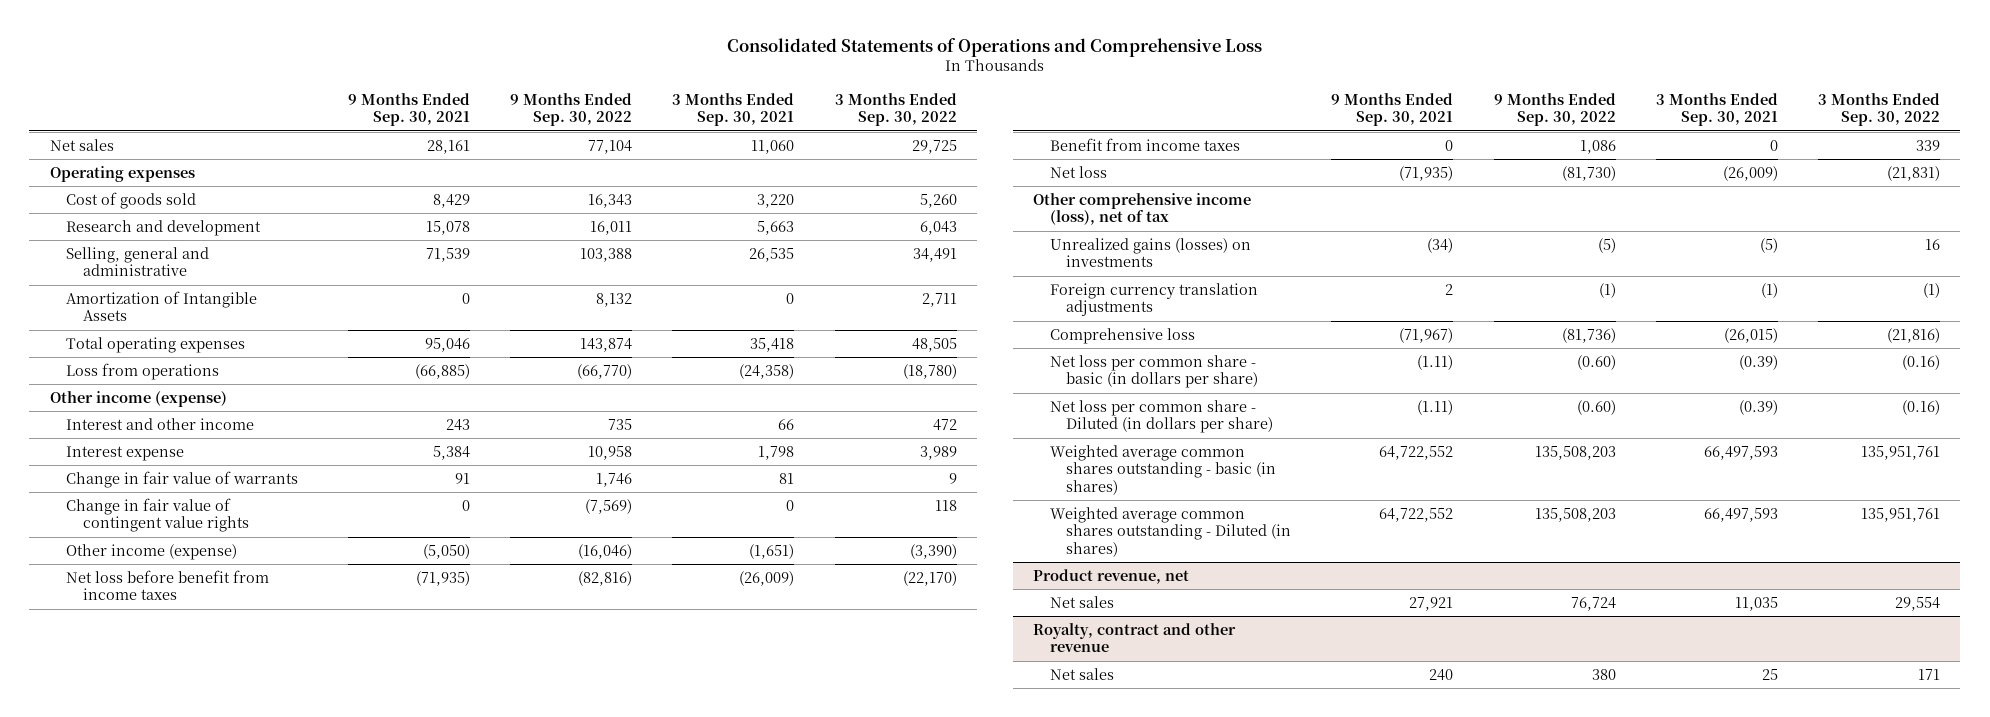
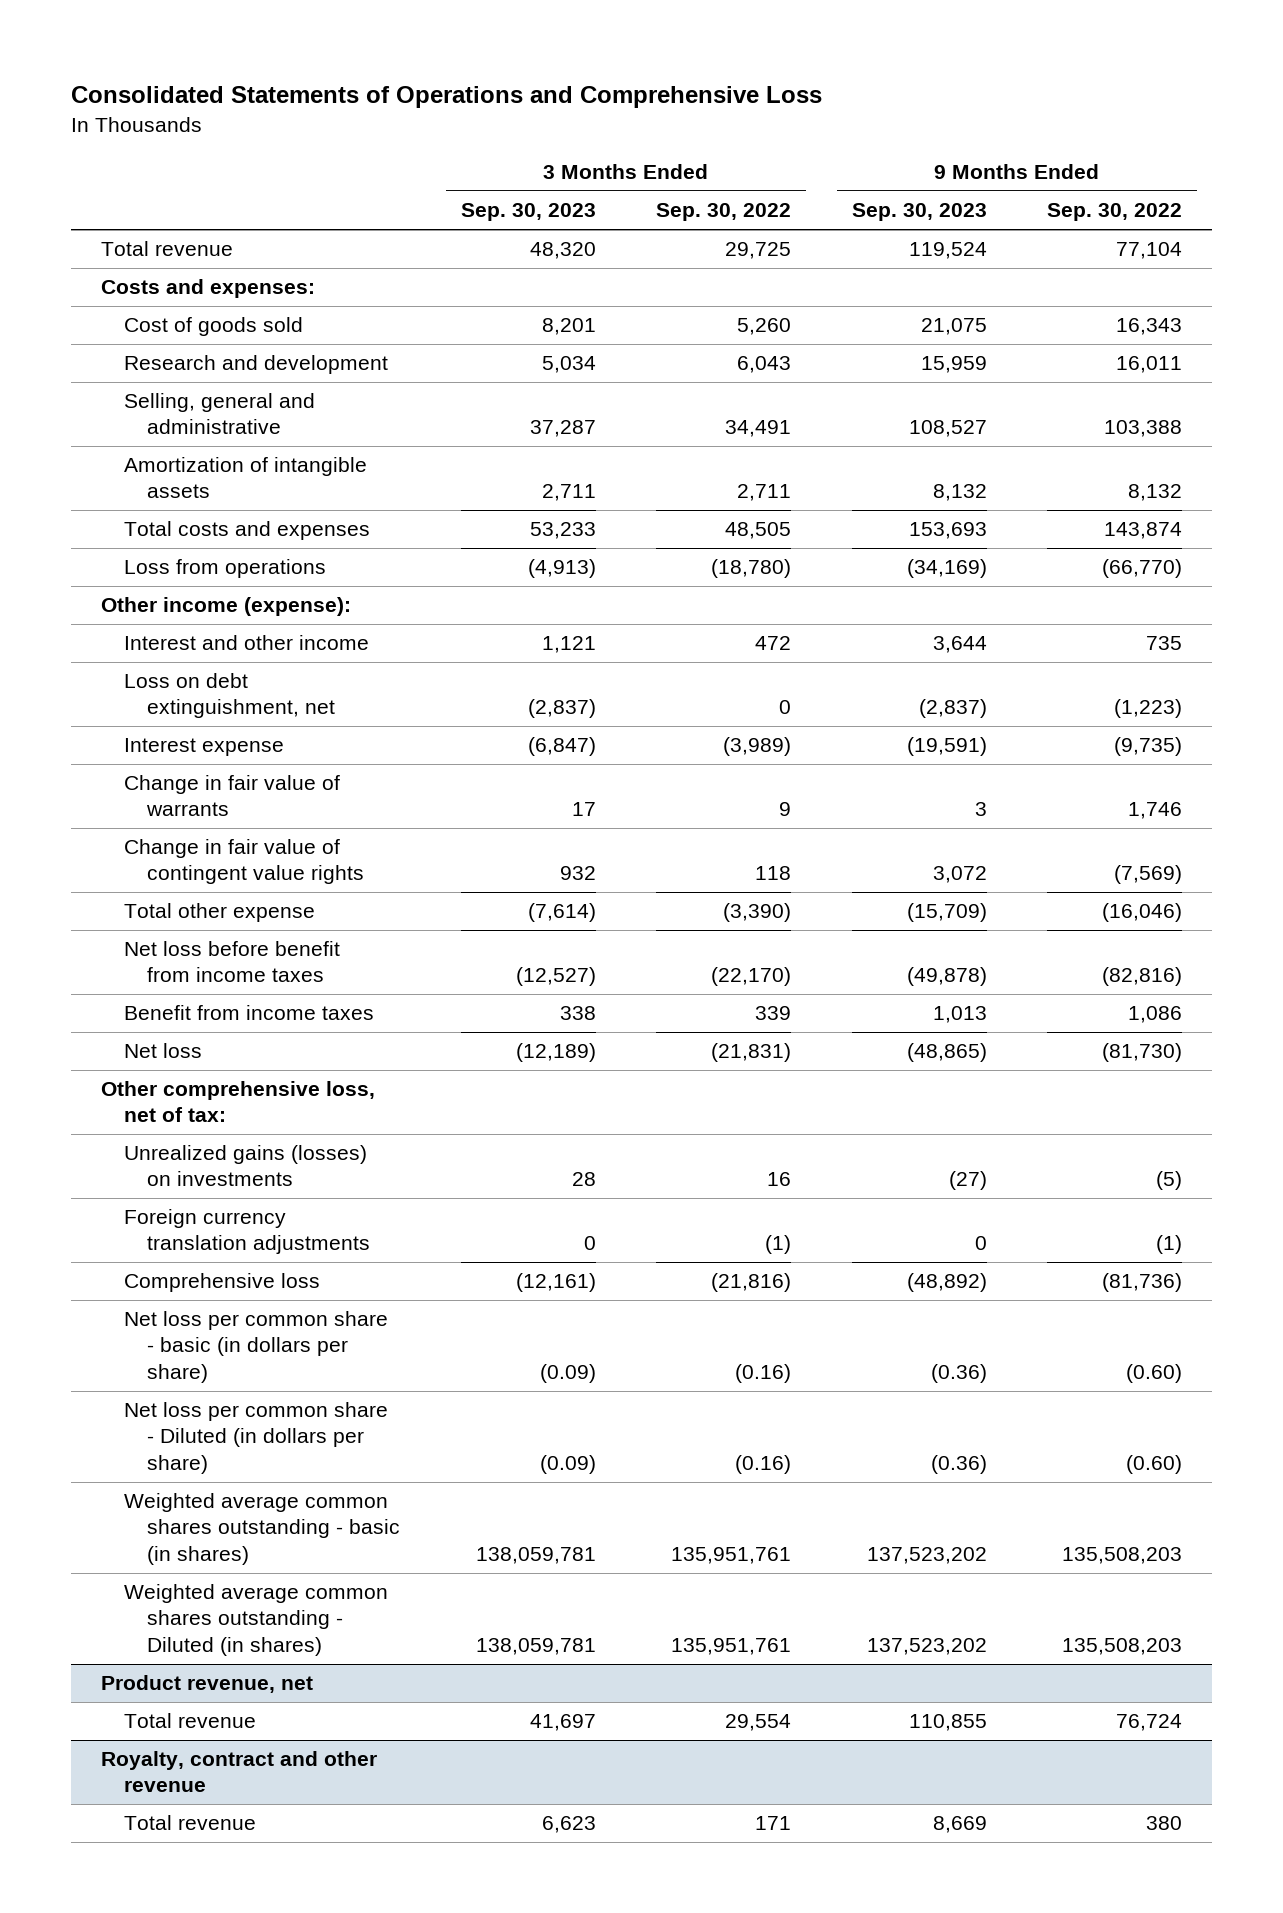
- | 9 Months Ended Sep. 30, 2021 | 9 Months Ended Sep. 30, 2022 | 3 Months Ended Sep. 30, 2021 | 3 Months Ended Sep. 30, 2022
+ | 3 Months Ended Sep. 30, 2023 | 3 Months Ended Sep. 30, 2022 | 9 Months Ended Sep. 30, 2023 | 9 Months Ended Sep. 30, 2022
- Net sales | 28,161 | 77,104 | 11,060 | 29,725
- Operating expenses
+ Total revenue | 48,320 | 29,725 | 119,524 | 77,104
+ Costs and expenses:
- Amortization of Intangible Assets | 0 | 8,132 | 0 | 2,711
- Total operating expenses | 95,046 | 143,874 | 35,418 | 48,505
+ Amortization of intangible assets | 2,711 | 2,711 | 8,132 | 8,132
+ Total costs and expenses | 53,233 | 48,505 | 153,693 | 143,874
- Other income (expense)
+ Other income (expense):
- Interest expense | 5,384 | 10,958 | 1,798 | 3,989
+ Loss on debt extinguishment, net | (2,837) | 0 | (2,837) | (1,223)
+ Interest expense | (6,847) | (3,989) | (19,591) | (9,735)
- Other income (expense) | (5,050) | (16,046) | (1,651) | (3,390)
+ Total other expense | (7,614) | (3,390) | (15,709) | (16,046)
- Other comprehensive income (loss), net of tax
+ Other comprehensive loss, net of tax:
@ Product revenue, net
- Net sales | 27,921 | 76,724 | 11,035 | 29,554
+ Total revenue | 41,697 | 29,554 | 110,855 | 76,724
@ Royalty, contract and other revenue
- Net sales | 240 | 380 | 25 | 171
+ Total revenue | 6,623 | 171 | 8,669 | 380

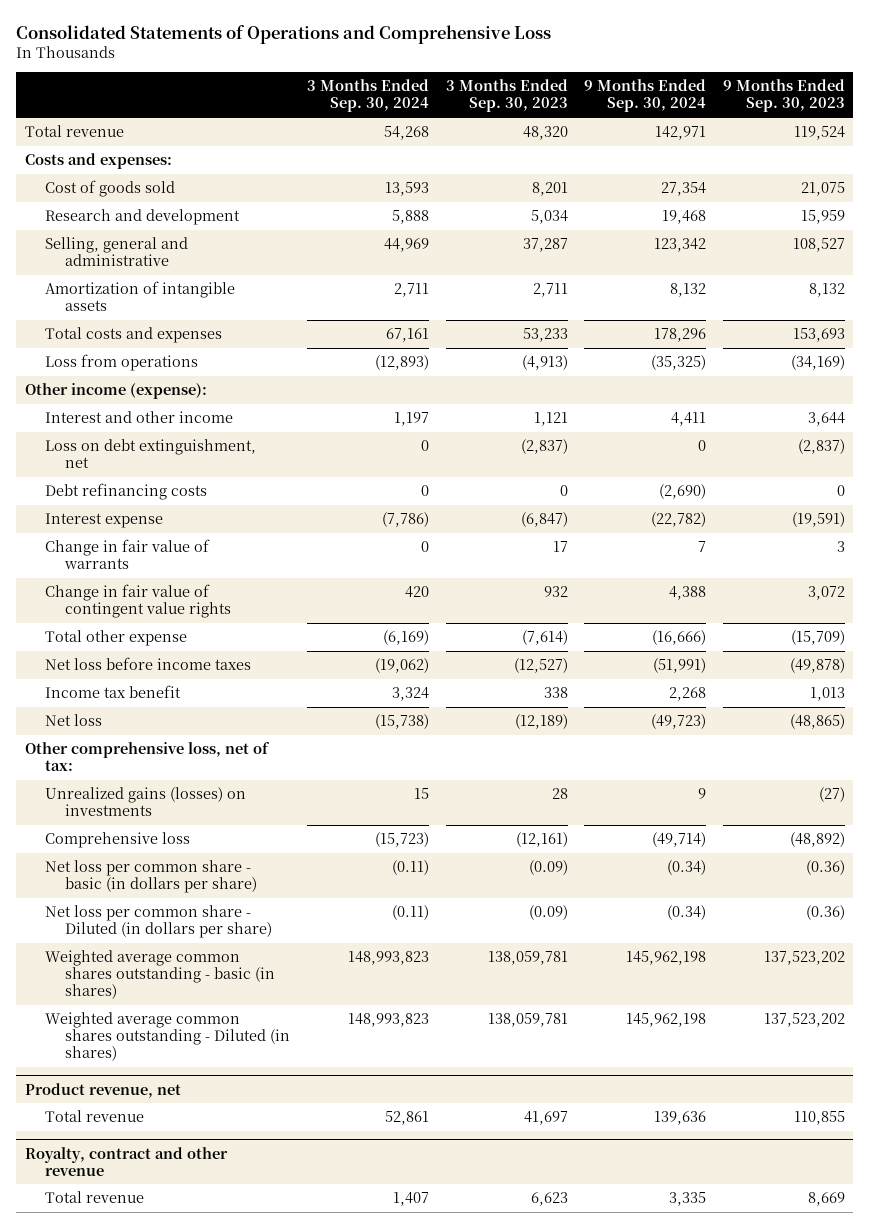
- | 3 Months Ended Sep. 30, 2023 | 3 Months Ended Sep. 30, 2022 | 9 Months Ended Sep. 30, 2023 | 9 Months Ended Sep. 30, 2022
+ | 3 Months Ended Sep. 30, 2024 | 3 Months Ended Sep. 30, 2023 | 9 Months Ended Sep. 30, 2024 | 9 Months Ended Sep. 30, 2023
+ Debt refinancing costs | 0 | 0 | (2,690) | 0
- Net loss before benefit from income taxes | (12,527) | (22,170) | (49,878) | (82,816)
- Benefit from income taxes | 338 | 339 | 1,013 | 1,086
+ Net loss before income taxes | (19,062) | (12,527) | (51,991) | (49,878)
+ Income tax benefit | 3,324 | 338 | 2,268 | 1,013
- Foreign currency translation adjustments | 0 | (1) | 0 | (1)

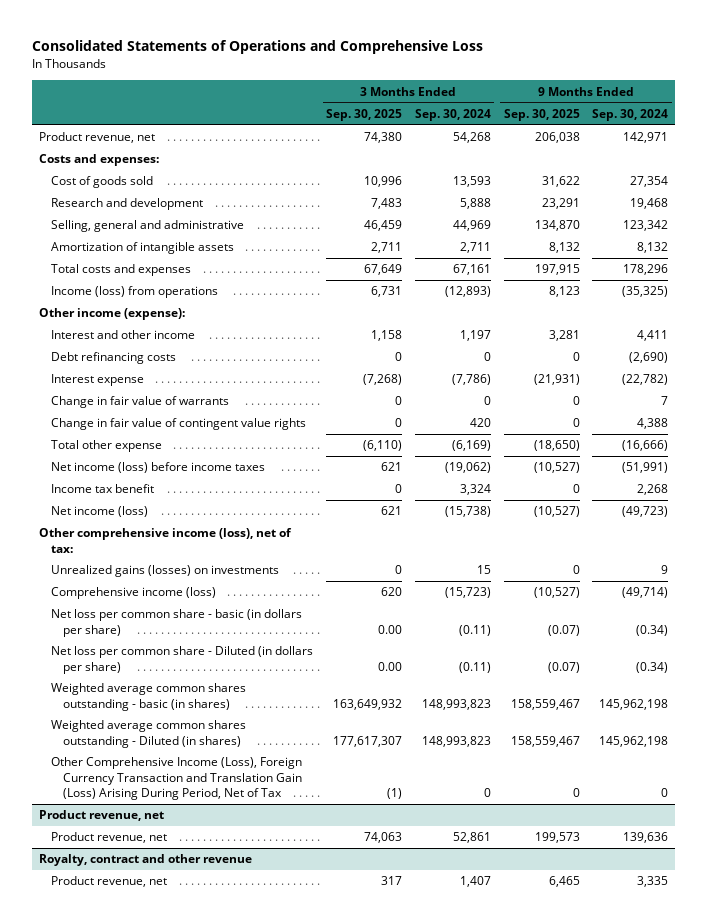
- | 3 Months Ended Sep. 30, 2024 | 3 Months Ended Sep. 30, 2023 | 9 Months Ended Sep. 30, 2024 | 9 Months Ended Sep. 30, 2023
+ | 3 Months Ended Sep. 30, 2025 | 3 Months Ended Sep. 30, 2024 | 9 Months Ended Sep. 30, 2025 | 9 Months Ended Sep. 30, 2024
- Total revenue | 54,268 | 48,320 | 142,971 | 119,524
+ Product revenue, net | 74,380 | 54,268 | 206,038 | 142,971
- Loss from operations | (12,893) | (4,913) | (35,325) | (34,169)
+ Income (loss) from operations | 6,731 | (12,893) | 8,123 | (35,325)
- Loss on debt extinguishment, net | 0 | (2,837) | 0 | (2,837)
- Net loss before income taxes | (19,062) | (12,527) | (51,991) | (49,878)
+ Net income (loss) before income taxes | 621 | (19,062) | (10,527) | (51,991)
- Net loss | (15,738) | (12,189) | (49,723) | (48,865)
- Other comprehensive loss, net of tax:
+ Net income (loss) | 621 | (15,738) | (10,527) | (49,723)
+ Other comprehensive income (loss), net of tax:
- Comprehensive loss | (15,723) | (12,161) | (49,714) | (48,892)
+ Comprehensive income (loss) | 620 | (15,723) | (10,527) | (49,714)
+ Other Comprehensive Income (Loss), Foreign Currency Transaction and Translation Gain (Loss) Arising During Period, Net of Tax | (1) | 0 | 0 | 0
@ Product revenue, net
- Total revenue | 52,861 | 41,697 | 139,636 | 110,855
+ Product revenue, net | 74,063 | 52,861 | 199,573 | 139,636
@ Royalty, contract and other revenue
- Total revenue | 1,407 | 6,623 | 3,335 | 8,669
+ Product revenue, net | 317 | 1,407 | 6,465 | 3,335

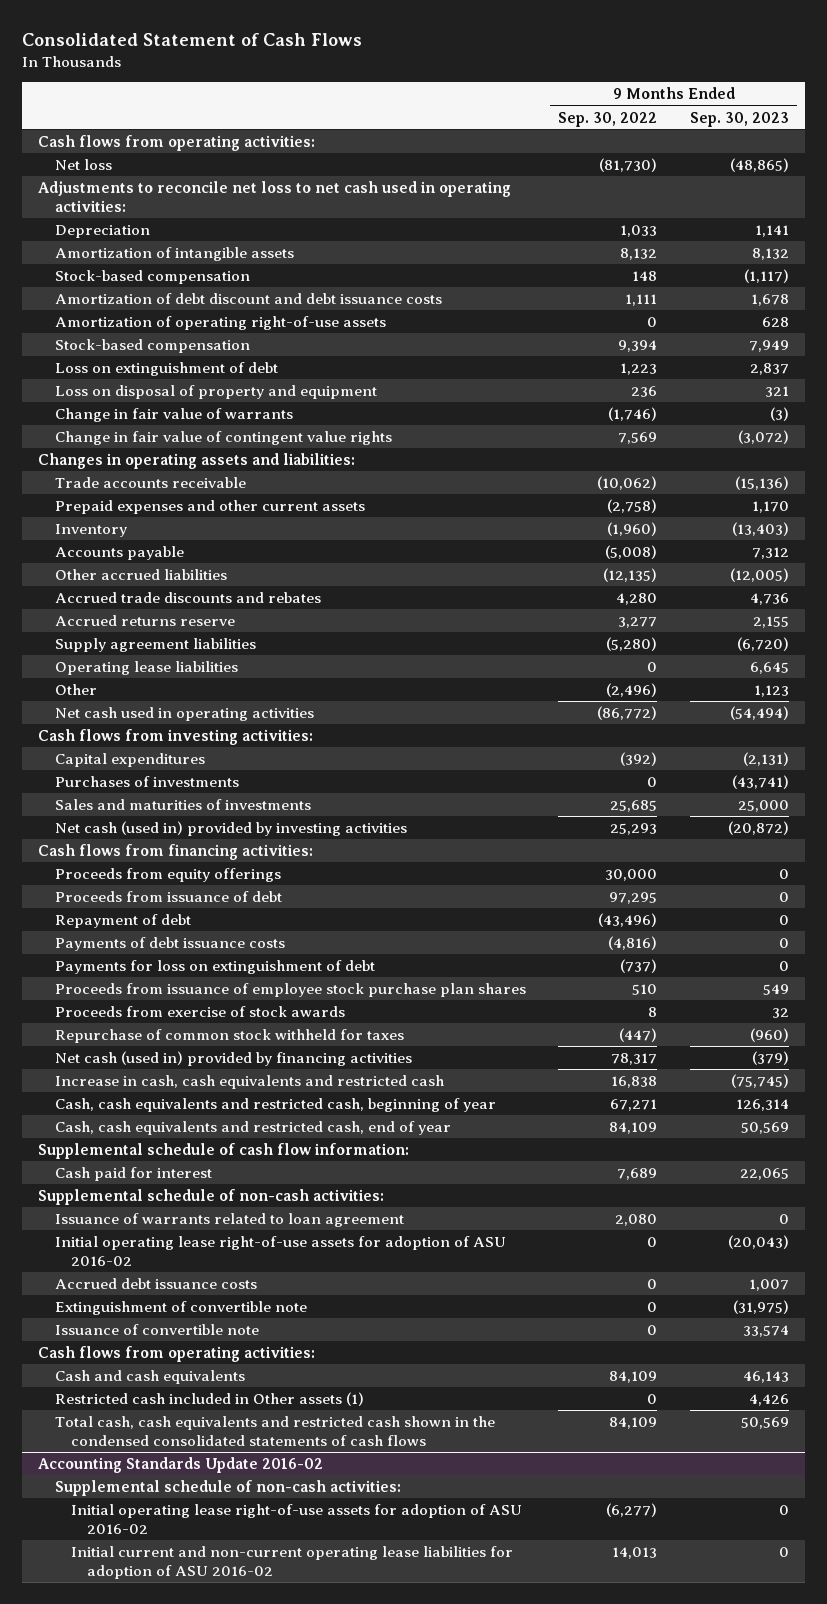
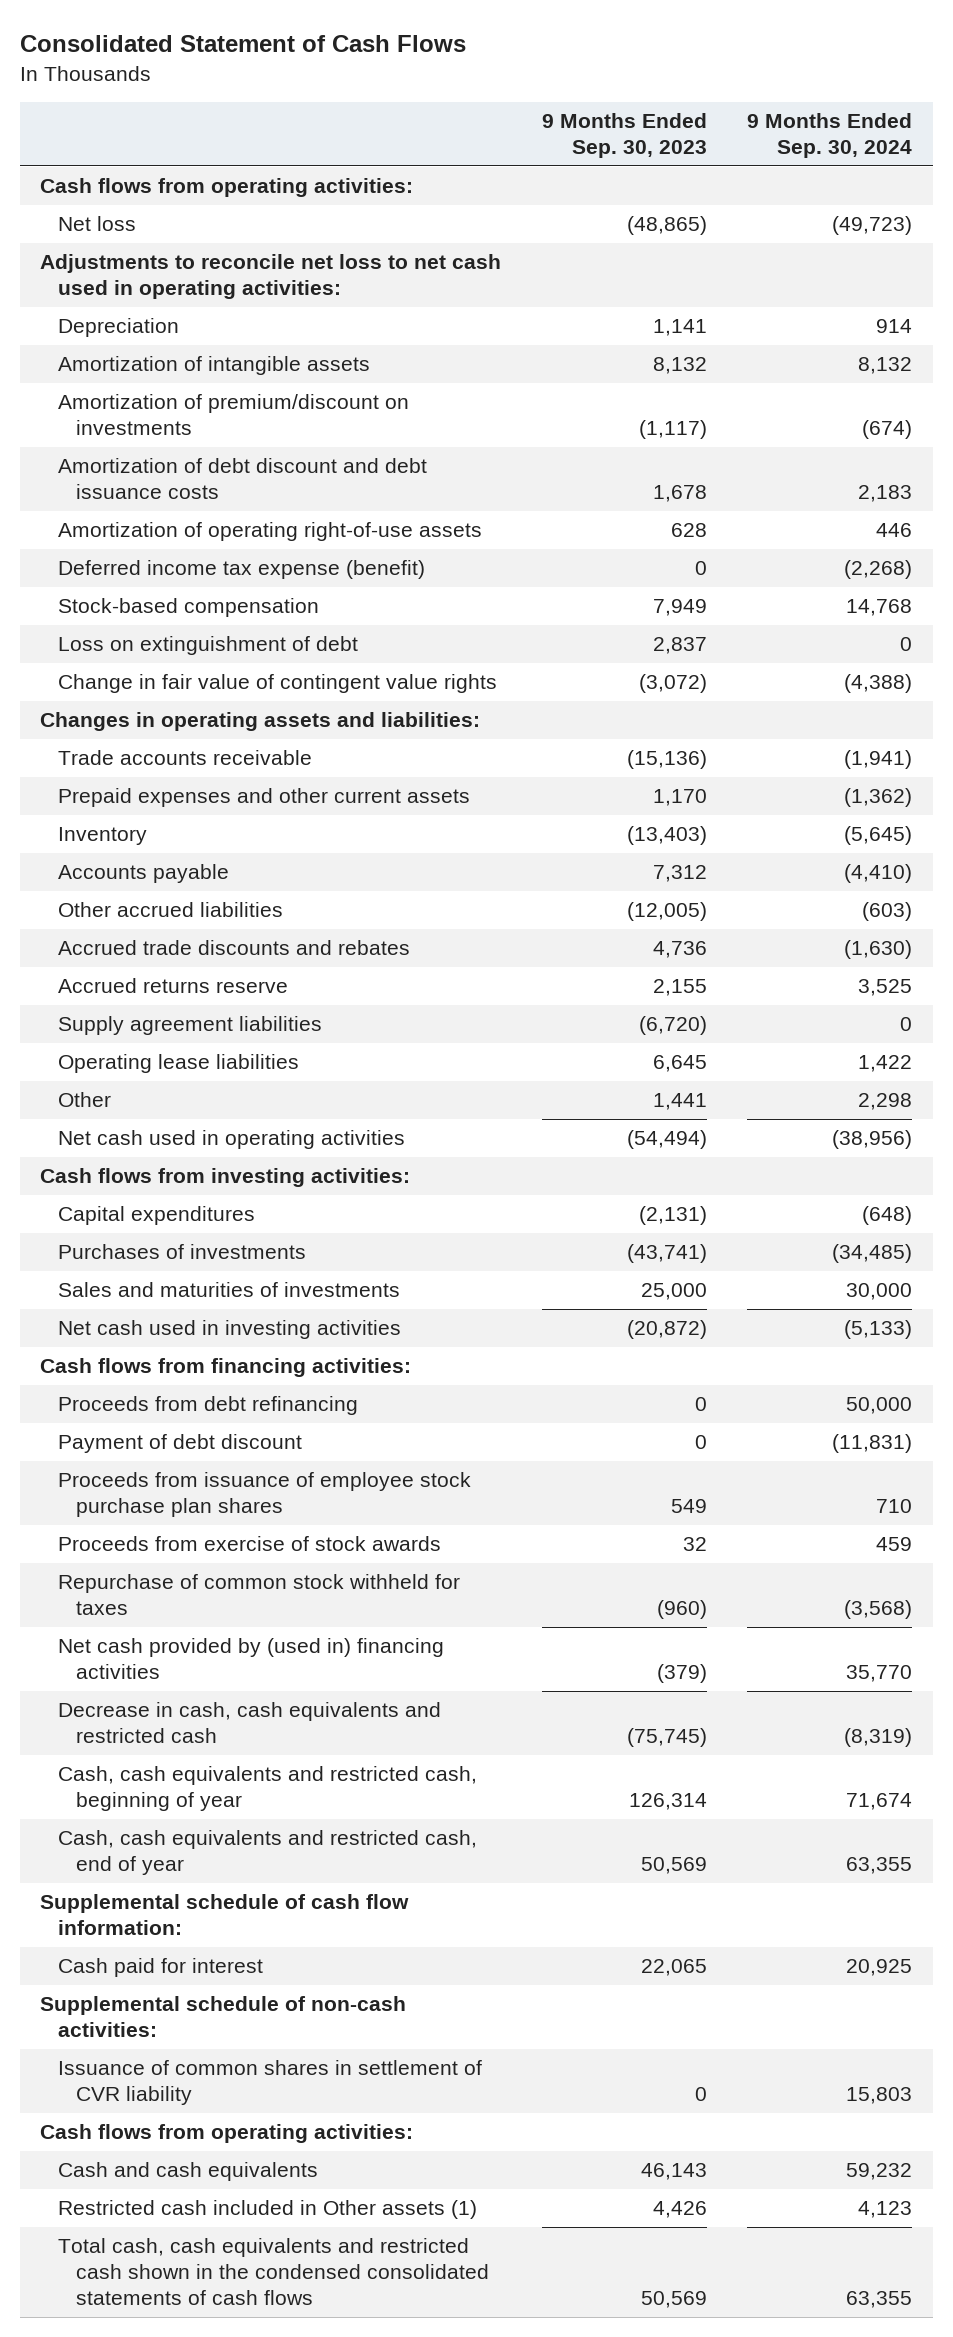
- | 9 Months Ended Sep. 30, 2022 | 9 Months Ended Sep. 30, 2023
+ | 9 Months Ended Sep. 30, 2023 | 9 Months Ended Sep. 30, 2024
- Stock-based compensation | 148 | (1,117)
+ Amortization of premium/discount on investments | (1,117) | (674)
+ Deferred income tax expense (benefit) | 0 | (2,268)
- Loss on disposal of property and equipment | 236 | 321
- Change in fair value of warrants | (1,746) | (3)
- Other | (2,496) | 1,123
+ Other | 1,441 | 2,298
- Net cash (used in) provided by investing activities | 25,293 | (20,872)
+ Net cash used in investing activities | (20,872) | (5,133)
- Proceeds from equity offerings | 30,000 | 0
- Proceeds from issuance of debt | 97,295 | 0
- Repayment of debt | (43,496) | 0
- Payments of debt issuance costs | (4,816) | 0
- Payments for loss on extinguishment of debt | (737) | 0
+ Proceeds from debt refinancing | 0 | 50,000
+ Payment of debt discount | 0 | (11,831)
- Net cash (used in) provided by financing activities | 78,317 | (379)
- Increase in cash, cash equivalents and restricted cash | 16,838 | (75,745)
+ Net cash provided by (used in) financing activities | (379) | 35,770
+ Decrease in cash, cash equivalents and restricted cash | (75,745) | (8,319)
- Issuance of warrants related to loan agreement | 2,080 | 0
- Initial operating lease right-of-use assets for adoption of ASU 2016-02 | 0 | (20,043)
- Accrued debt issuance costs | 0 | 1,007
- Extinguishment of convertible note | 0 | (31,975)
- Issuance of convertible note | 0 | 33,574
+ Issuance of common shares in settlement of CVR liability | 0 | 15,803
- Accounting Standards Update 2016-02
- Supplemental schedule of non-cash activities:
- Initial operating lease right-of-use assets for adoption of ASU 2016-02 | (6,277) | 0
- Initial current and non-current operating lease liabilities for adoption of ASU 2016-02 | 14,013 | 0

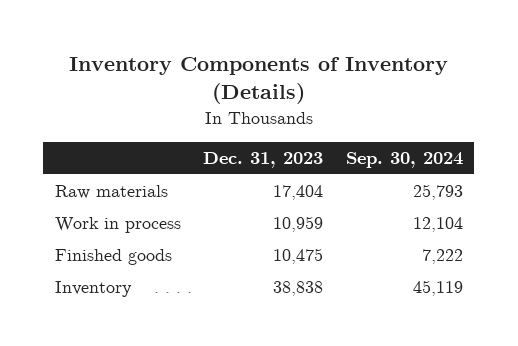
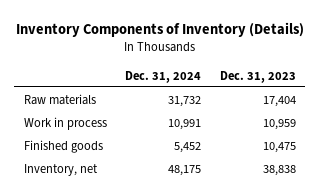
- | Dec. 31, 2023 | Sep. 30, 2024
+ | Dec. 31, 2024 | Dec. 31, 2023
- Inventory | 38,838 | 45,119
+ Inventory, net | 48,175 | 38,838

